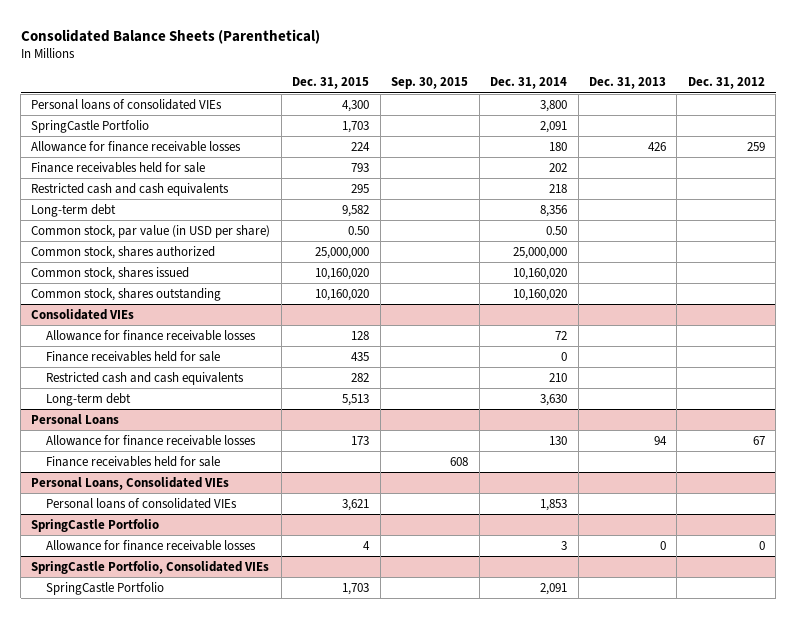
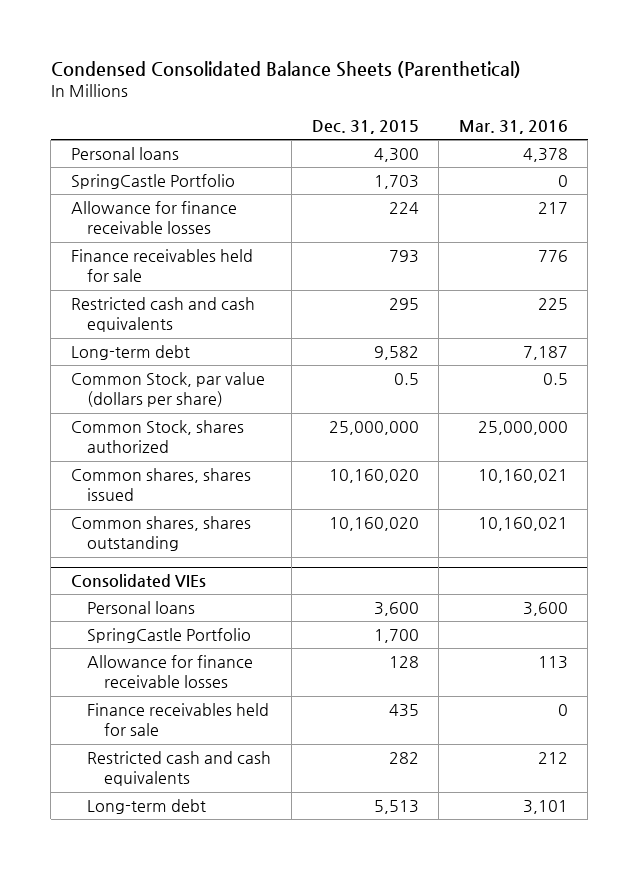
- Consolidated Balance Sheets (Parenthetical)
+ Condensed Consolidated Balance Sheets (Parenthetical)
- | Dec. 31, 2015 | Sep. 30, 2015 | Dec. 31, 2014 | Dec. 31, 2013 | Dec. 31, 2012
+ | Dec. 31, 2015 | Mar. 31, 2016
- Personal loans of consolidated VIEs | 4,300 | | 3,800 | |
+ Personal loans | 4,300 | 4,378
- Common stock, par value (in USD per share) | 0.50 | | 0.50 | |
- Common stock, shares authorized | 25,000,000 | | 25,000,000 | |
- Common stock, shares issued | 10,160,020 | | 10,160,020 | |
- Common stock, shares outstanding | 10,160,020 | | 10,160,020 | |
+ Common Stock, par value (dollars per share) | 0.5 | 0.5
+ Common Stock, shares authorized | 25,000,000 | 25,000,000
+ Common shares, shares issued | 10,160,020 | 10,160,021
+ Common shares, shares outstanding | 10,160,020 | 10,160,021
@ Consolidated VIEs
+ Personal loans | 3,600 | 3,600
+ SpringCastle Portfolio | 1,700 |
- Personal Loans
- Allowance for finance receivable losses | 173 | | 130 | 94 | 67
- Finance receivables held for sale | | 608 | | |
- Personal Loans, Consolidated VIEs
- Personal loans of consolidated VIEs | 3,621 | | 1,853 | |
- SpringCastle Portfolio
- Allowance for finance receivable losses | 4 | | 3 | 0 | 0
- SpringCastle Portfolio, Consolidated VIEs
- SpringCastle Portfolio | 1,703 | | 2,091 | |

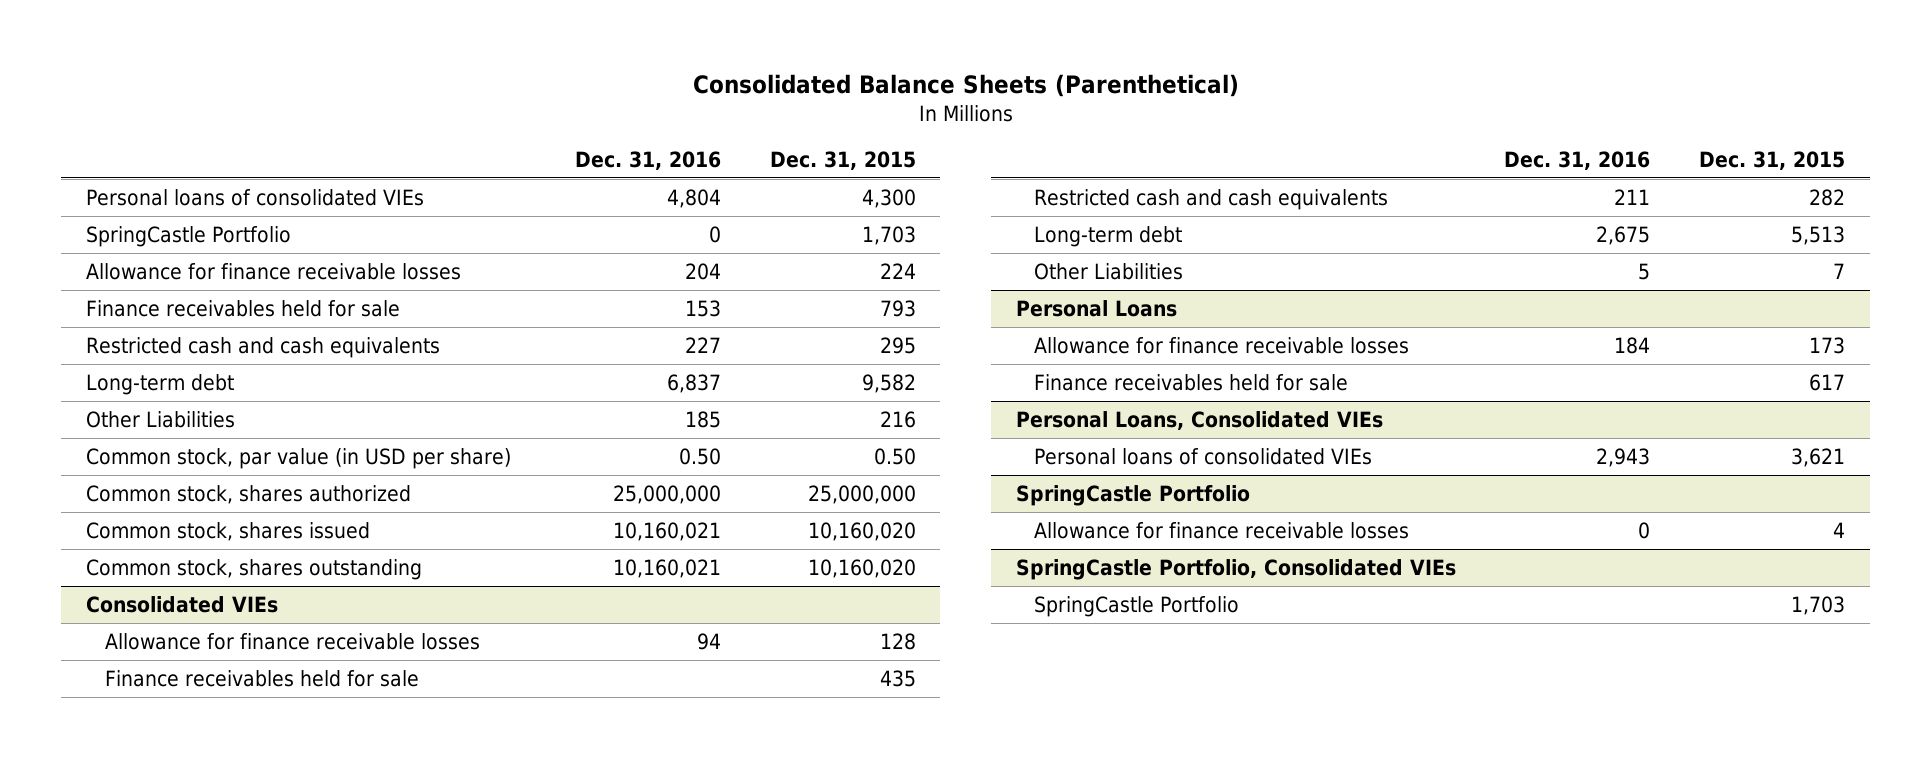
- Condensed Consolidated Balance Sheets (Parenthetical)
+ Consolidated Balance Sheets (Parenthetical)
- | Dec. 31, 2015 | Mar. 31, 2016
+ | Dec. 31, 2016 | Dec. 31, 2015
- Personal loans | 4,300 | 4,378
+ Personal loans of consolidated VIEs | 4,804 | 4,300
- Common Stock, par value (dollars per share) | 0.5 | 0.5
- Common Stock, shares authorized | 25,000,000 | 25,000,000
- Common shares, shares issued | 10,160,020 | 10,160,021
- Common shares, shares outstanding | 10,160,020 | 10,160,021
+ Other Liabilities | 185 | 216
+ Common stock, par value (in USD per share) | 0.50 | 0.50
+ Common stock, shares authorized | 25,000,000 | 25,000,000
+ Common stock, shares issued | 10,160,021 | 10,160,020
+ Common stock, shares outstanding | 10,160,021 | 10,160,020
@ Consolidated VIEs
- Personal loans | 3,600 | 3,600
- SpringCastle Portfolio | 1,700 |
+ Other Liabilities | 5 | 7
+ Personal Loans
+ Allowance for finance receivable losses | 184 | 173
+ Finance receivables held for sale | | 617
+ Personal Loans, Consolidated VIEs
+ Personal loans of consolidated VIEs | 2,943 | 3,621
+ SpringCastle Portfolio
+ Allowance for finance receivable losses | 0 | 4
+ SpringCastle Portfolio, Consolidated VIEs
+ SpringCastle Portfolio | | 1,703

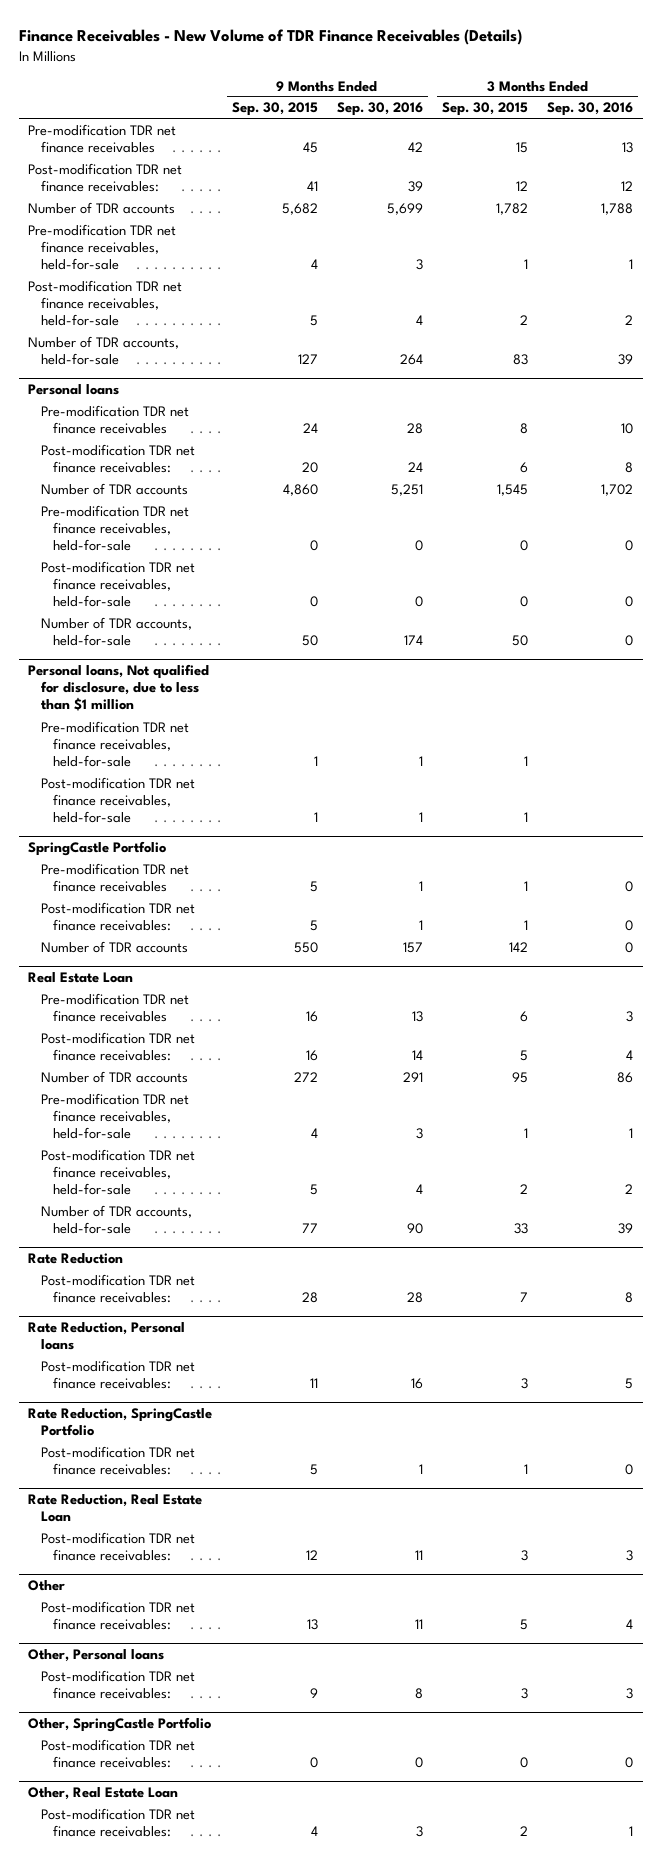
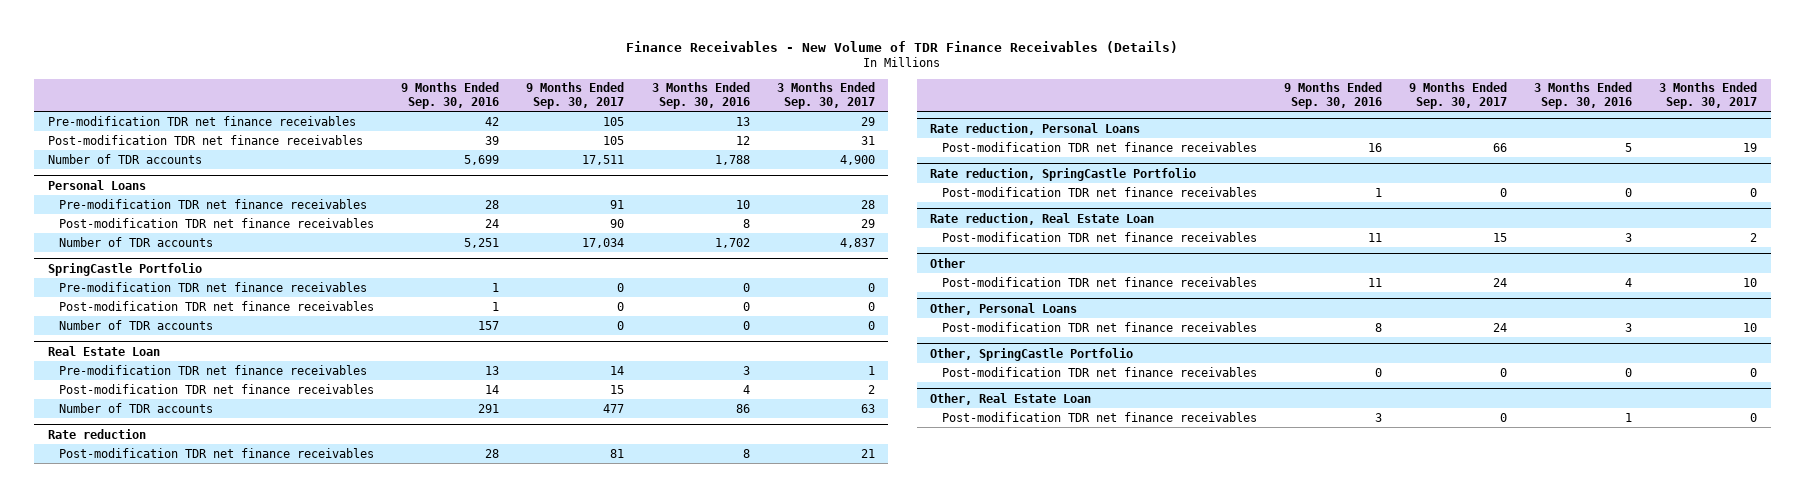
- | 9 Months Ended Sep. 30, 2015 | 9 Months Ended Sep. 30, 2016 | 3 Months Ended Sep. 30, 2015 | 3 Months Ended Sep. 30, 2016
+ | 9 Months Ended Sep. 30, 2016 | 9 Months Ended Sep. 30, 2017 | 3 Months Ended Sep. 30, 2016 | 3 Months Ended Sep. 30, 2017
- Post-modification TDR net finance receivables: | 41 | 39 | 12 | 12
+ Post-modification TDR net finance receivables | 39 | 105 | 12 | 31
- Pre-modification TDR net finance receivables, held-for-sale | 4 | 3 | 1 | 1
- Post-modification TDR net finance receivables, held-for-sale | 5 | 4 | 2 | 2
- Number of TDR accounts, held-for-sale | 127 | 264 | 83 | 39
- Personal loans
+ Personal Loans
- Post-modification TDR net finance receivables: | 20 | 24 | 6 | 8
+ Post-modification TDR net finance receivables | 24 | 90 | 8 | 29
- Pre-modification TDR net finance receivables, held-for-sale | 0 | 0 | 0 | 0
- Post-modification TDR net finance receivables, held-for-sale | 0 | 0 | 0 | 0
- Number of TDR accounts, held-for-sale | 50 | 174 | 50 | 0
- Personal loans, Not qualified for disclosure, due to less than $1 million
- Pre-modification TDR net finance receivables, held-for-sale | 1 | 1 | 1 |
- Post-modification TDR net finance receivables, held-for-sale | 1 | 1 | 1 |
@ SpringCastle Portfolio
- Post-modification TDR net finance receivables: | 5 | 1 | 1 | 0
+ Post-modification TDR net finance receivables | 1 | 0 | 0 | 0
@ Real Estate Loan
- Post-modification TDR net finance receivables: | 16 | 14 | 5 | 4
+ Post-modification TDR net finance receivables | 14 | 15 | 4 | 2
- Pre-modification TDR net finance receivables, held-for-sale | 4 | 3 | 1 | 1
- Post-modification TDR net finance receivables, held-for-sale | 5 | 4 | 2 | 2
- Number of TDR accounts, held-for-sale | 77 | 90 | 33 | 39
- Rate Reduction
- Post-modification TDR net finance receivables: | 28 | 28 | 7 | 8
- Rate Reduction, Personal loans
- Post-modification TDR net finance receivables: | 11 | 16 | 3 | 5
- Rate Reduction, SpringCastle Portfolio
- Post-modification TDR net finance receivables: | 5 | 1 | 1 | 0
- Rate Reduction, Real Estate Loan
- Post-modification TDR net finance receivables: | 12 | 11 | 3 | 3
+ Rate reduction
+ Post-modification TDR net finance receivables | 28 | 81 | 8 | 21
+ Rate reduction, Personal Loans
+ Post-modification TDR net finance receivables | 16 | 66 | 5 | 19
+ Rate reduction, SpringCastle Portfolio
+ Post-modification TDR net finance receivables | 1 | 0 | 0 | 0
+ Rate reduction, Real Estate Loan
+ Post-modification TDR net finance receivables | 11 | 15 | 3 | 2
@ Other
- Post-modification TDR net finance receivables: | 13 | 11 | 5 | 4
- Other, Personal loans
- Post-modification TDR net finance receivables: | 9 | 8 | 3 | 3
@ Other
+ Post-modification TDR net finance receivables | 11 | 24 | 4 | 10
+ Other, Personal Loans
+ Post-modification TDR net finance receivables | 8 | 24 | 3 | 10
@ Other, SpringCastle Portfolio
- Post-modification TDR net finance receivables: | 0 | 0 | 0 | 0
+ Post-modification TDR net finance receivables | 0 | 0 | 0 | 0
@ Other, Real Estate Loan
- Post-modification TDR net finance receivables: | 4 | 3 | 2 | 1
+ Post-modification TDR net finance receivables | 3 | 0 | 1 | 0

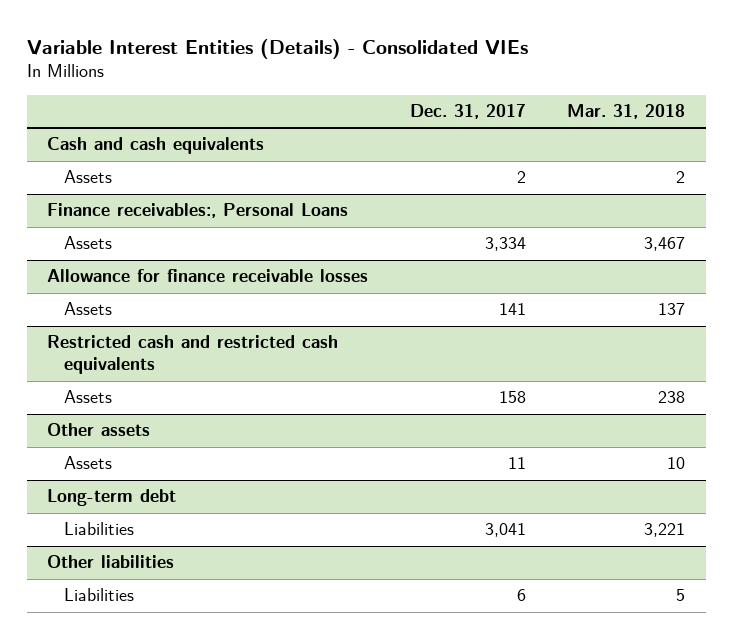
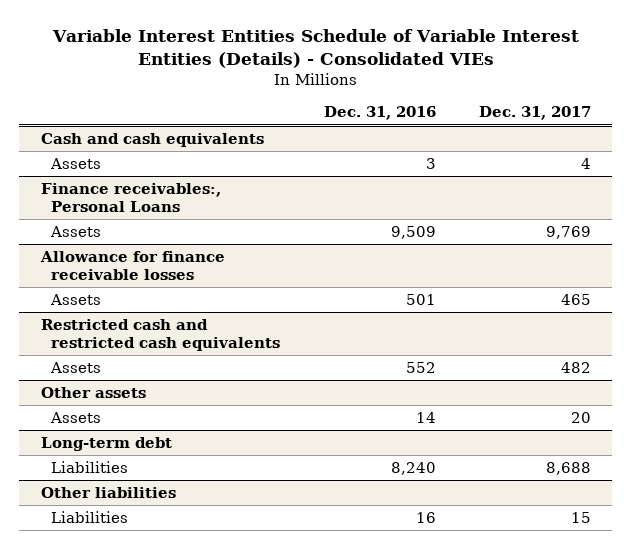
- Variable Interest Entities (Details) - Consolidated VIEs
+ Variable Interest Entities Schedule of Variable Interest Entities (Details) - Consolidated VIEs
- | Dec. 31, 2017 | Mar. 31, 2018
+ | Dec. 31, 2016 | Dec. 31, 2017
@ Cash and cash equivalents
- Assets | 2 | 2
+ Assets | 3 | 4
@ Finance receivables:, Personal Loans
- Assets | 3,334 | 3,467
+ Assets | 9,509 | 9,769
@ Allowance for finance receivable losses
- Assets | 141 | 137
+ Assets | 501 | 465
@ Restricted cash and restricted cash equivalents
- Assets | 158 | 238
+ Assets | 552 | 482
@ Other assets
- Assets | 11 | 10
+ Assets | 14 | 20
@ Long-term debt
- Liabilities | 3,041 | 3,221
+ Liabilities | 8,240 | 8,688
@ Other liabilities
- Liabilities | 6 | 5
+ Liabilities | 16 | 15

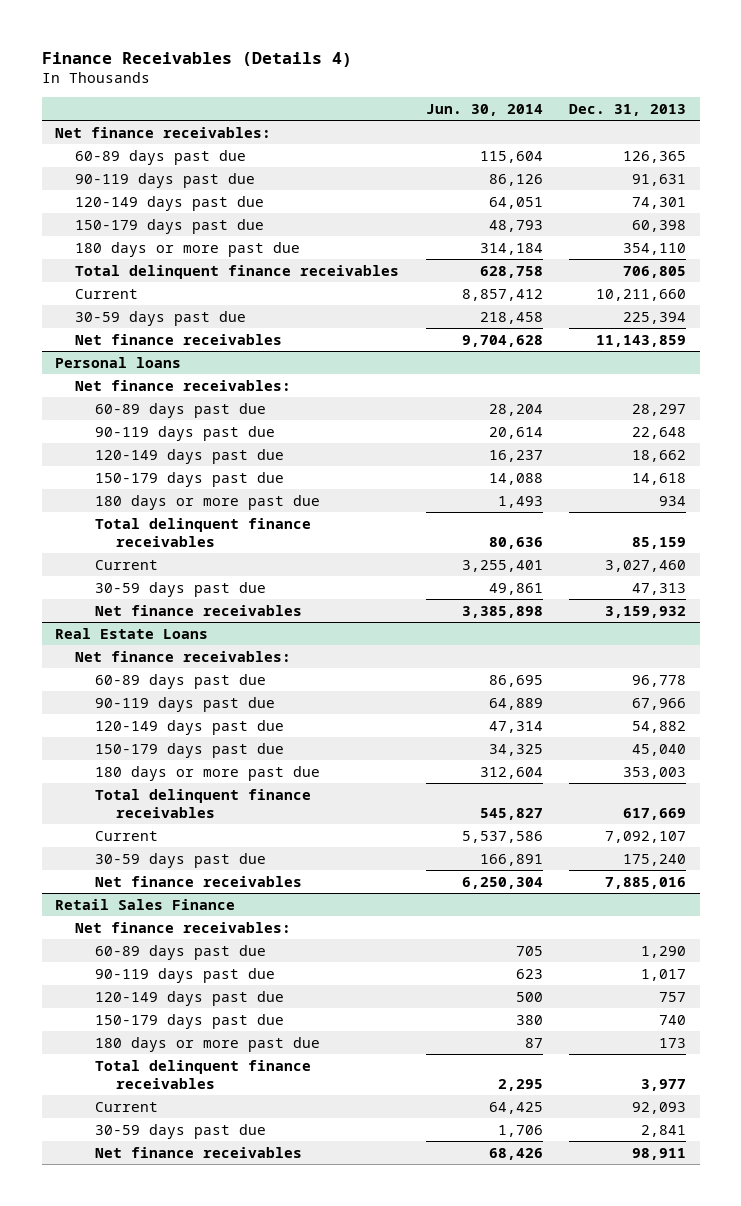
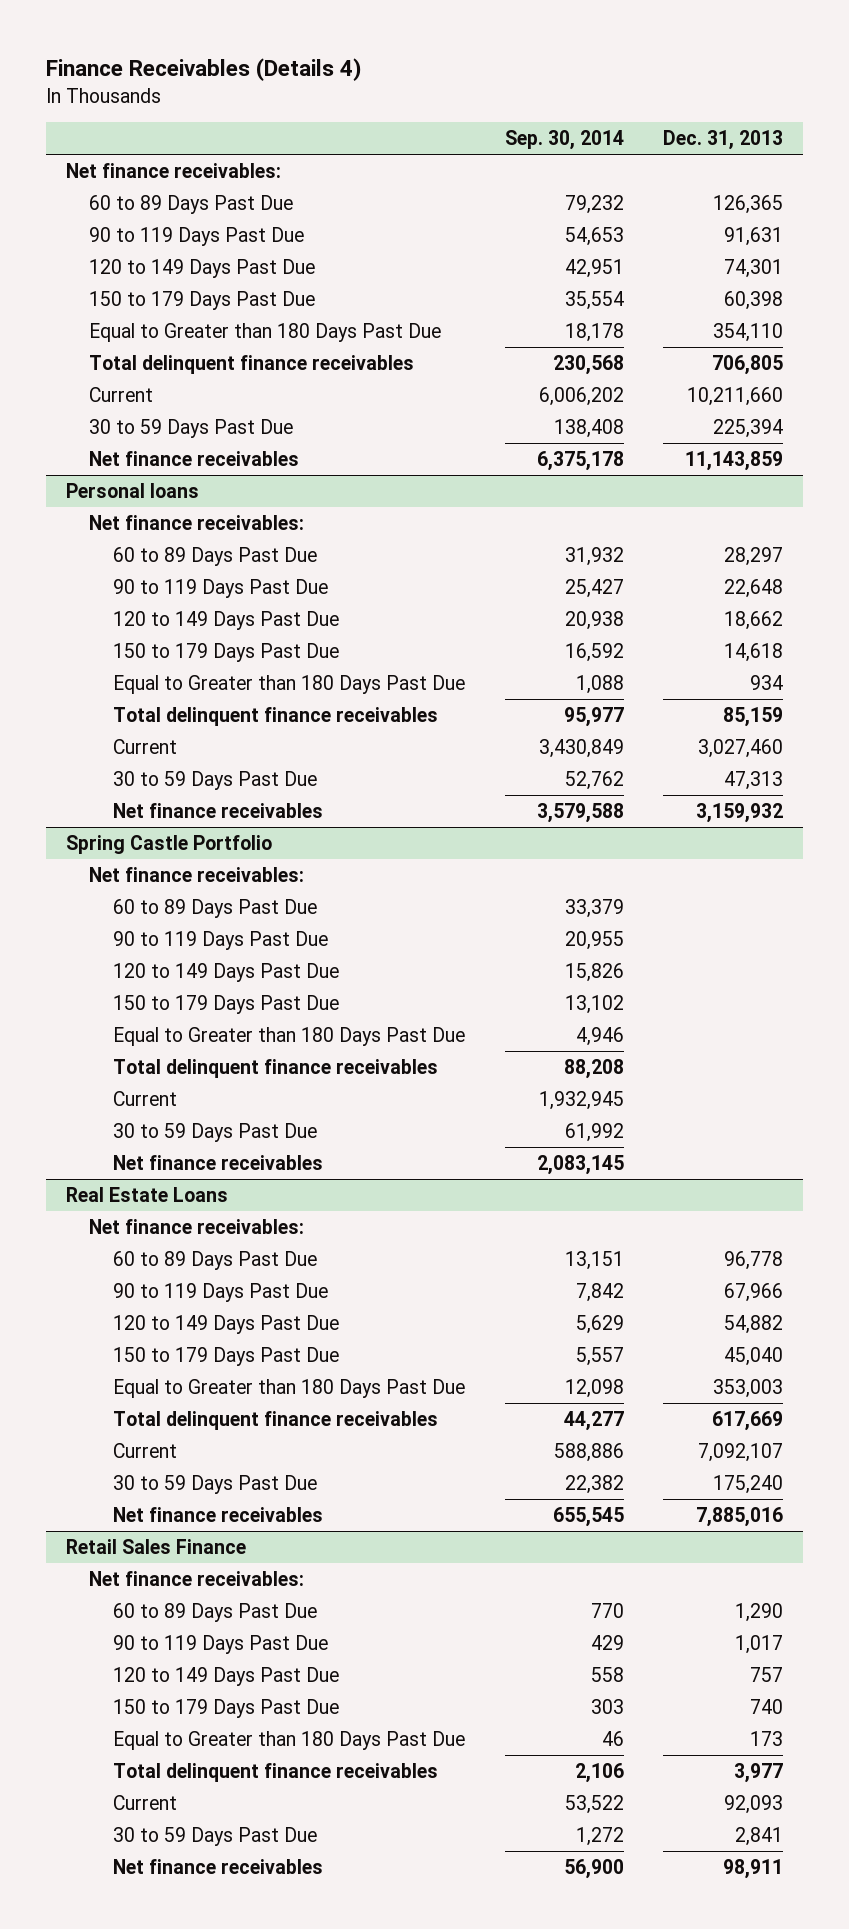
- | Jun. 30, 2014 | Dec. 31, 2013
+ | Sep. 30, 2014 | Dec. 31, 2013
- 60-89 days past due | 115,604 | 126,365
- 90-119 days past due | 86,126 | 91,631
- 120-149 days past due | 64,051 | 74,301
- 150-179 days past due | 48,793 | 60,398
- 180 days or more past due | 314,184 | 354,110
+ 60 to 89 Days Past Due | 79,232 | 126,365
+ 90 to 119 Days Past Due | 54,653 | 91,631
+ 120 to 149 Days Past Due | 42,951 | 74,301
+ 150 to 179 Days Past Due | 35,554 | 60,398
+ Equal to Greater than 180 Days Past Due | 18,178 | 354,110
- 30-59 days past due | 218,458 | 225,394
+ 30 to 59 Days Past Due | 138,408 | 225,394
@ Personal loans
- 60-89 days past due | 28,204 | 28,297
- 90-119 days past due | 20,614 | 22,648
- 120-149 days past due | 16,237 | 18,662
- 150-179 days past due | 14,088 | 14,618
- 180 days or more past due | 1,493 | 934
+ 60 to 89 Days Past Due | 31,932 | 28,297
+ 90 to 119 Days Past Due | 25,427 | 22,648
+ 120 to 149 Days Past Due | 20,938 | 18,662
+ 150 to 179 Days Past Due | 16,592 | 14,618
+ Equal to Greater than 180 Days Past Due | 1,088 | 934
- 30-59 days past due | 49,861 | 47,313
+ 30 to 59 Days Past Due | 52,762 | 47,313
+ Spring Castle Portfolio
+ Net finance receivables:
+ 60 to 89 Days Past Due | 33,379 |
+ 90 to 119 Days Past Due | 20,955 |
+ 120 to 149 Days Past Due | 15,826 |
+ 150 to 179 Days Past Due | 13,102 |
+ Equal to Greater than 180 Days Past Due | 4,946 |
+ Total delinquent finance receivables | 88,208 |
+ Current | 1,932,945 |
+ 30 to 59 Days Past Due | 61,992 |
+ Net finance receivables | 2,083,145 |
@ Real Estate Loans
- 60-89 days past due | 86,695 | 96,778
- 90-119 days past due | 64,889 | 67,966
- 120-149 days past due | 47,314 | 54,882
- 150-179 days past due | 34,325 | 45,040
- 180 days or more past due | 312,604 | 353,003
+ 60 to 89 Days Past Due | 13,151 | 96,778
+ 90 to 119 Days Past Due | 7,842 | 67,966
+ 120 to 149 Days Past Due | 5,629 | 54,882
+ 150 to 179 Days Past Due | 5,557 | 45,040
+ Equal to Greater than 180 Days Past Due | 12,098 | 353,003
- 30-59 days past due | 166,891 | 175,240
+ 30 to 59 Days Past Due | 22,382 | 175,240
@ Retail Sales Finance
- 60-89 days past due | 705 | 1,290
- 90-119 days past due | 623 | 1,017
- 120-149 days past due | 500 | 757
- 150-179 days past due | 380 | 740
- 180 days or more past due | 87 | 173
+ 60 to 89 Days Past Due | 770 | 1,290
+ 90 to 119 Days Past Due | 429 | 1,017
+ 120 to 149 Days Past Due | 558 | 757
+ 150 to 179 Days Past Due | 303 | 740
+ Equal to Greater than 180 Days Past Due | 46 | 173
- 30-59 days past due | 1,706 | 2,841
+ 30 to 59 Days Past Due | 1,272 | 2,841

